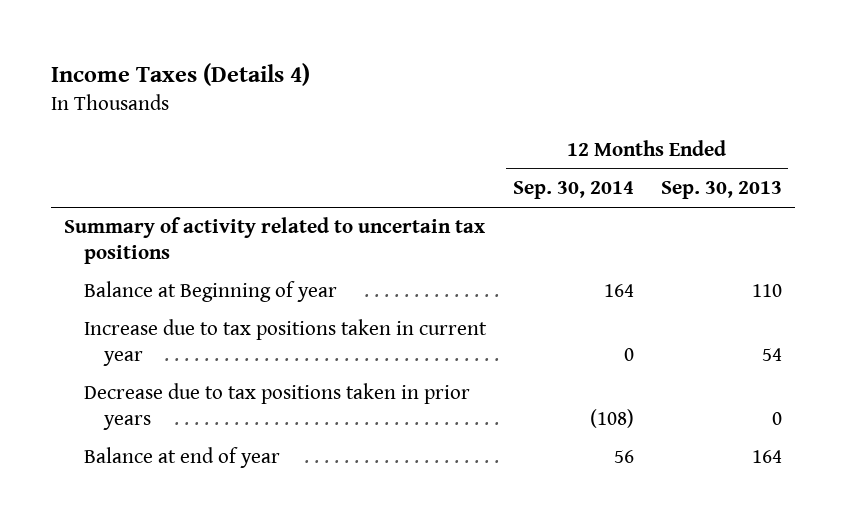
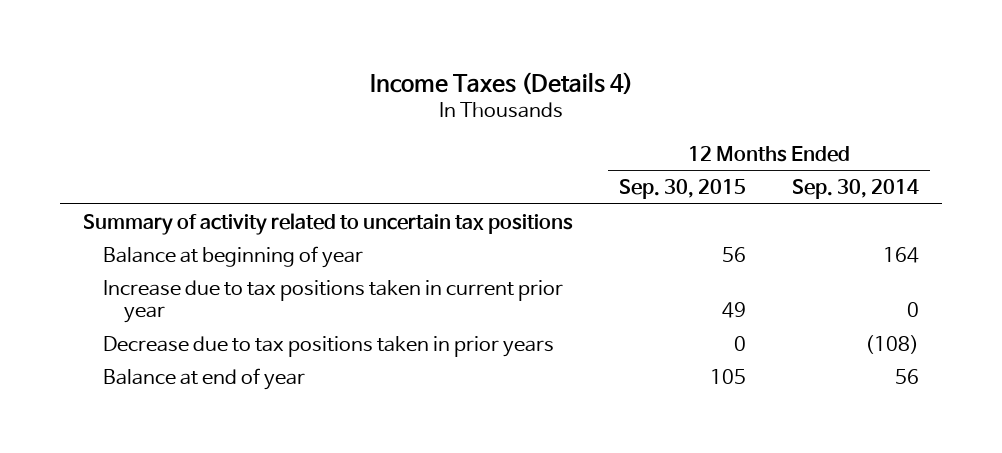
- | 12 Months Ended Sep. 30, 2014 | 12 Months Ended Sep. 30, 2013
+ | 12 Months Ended Sep. 30, 2015 | 12 Months Ended Sep. 30, 2014
- Balance at Beginning of year | 164 | 110
- Increase due to tax positions taken in current year | 0 | 54
+ Balance at beginning of year | 56 | 164
+ Increase due to tax positions taken in current prior year | 49 | 0

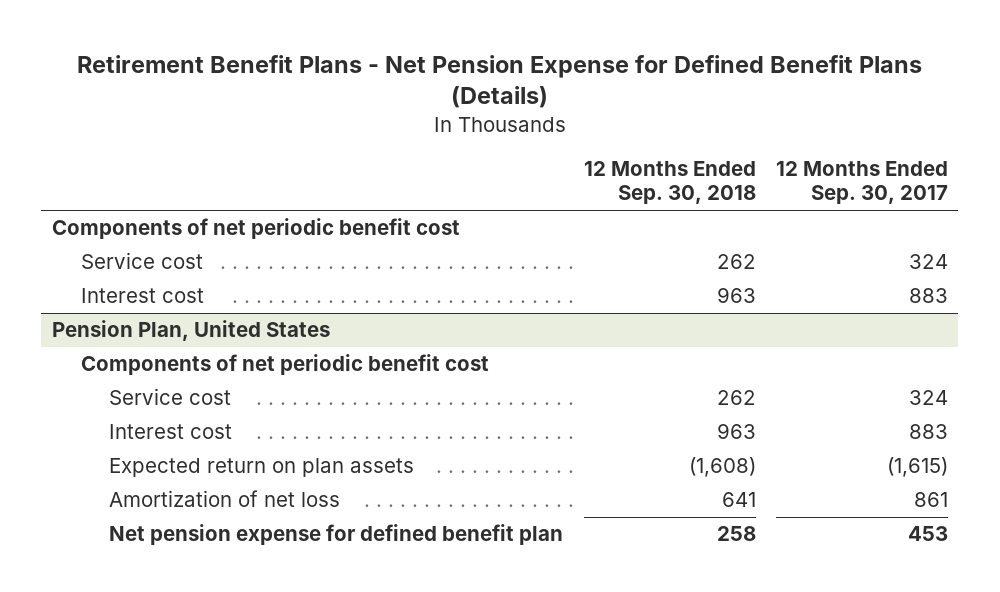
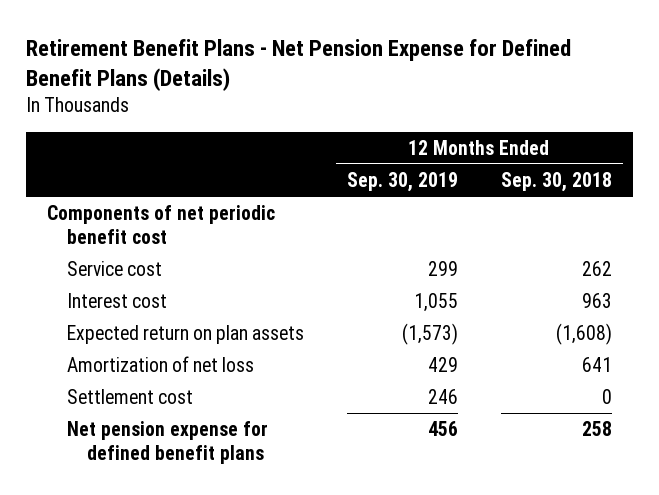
- | 12 Months Ended Sep. 30, 2018 | 12 Months Ended Sep. 30, 2017
+ | 12 Months Ended Sep. 30, 2019 | 12 Months Ended Sep. 30, 2018
- Pension Plan, United States
- Components of net periodic benefit cost
- Service cost | 262 | 324
- Interest cost | 963 | 883
- Net pension expense for defined benefit plan | 258 | 453
+ Settlement cost | 246 | 0
+ Net pension expense for defined benefit plans | 456 | 258

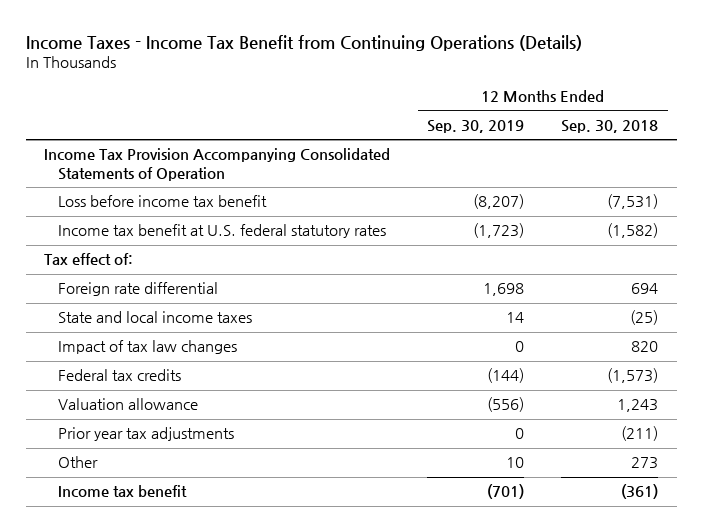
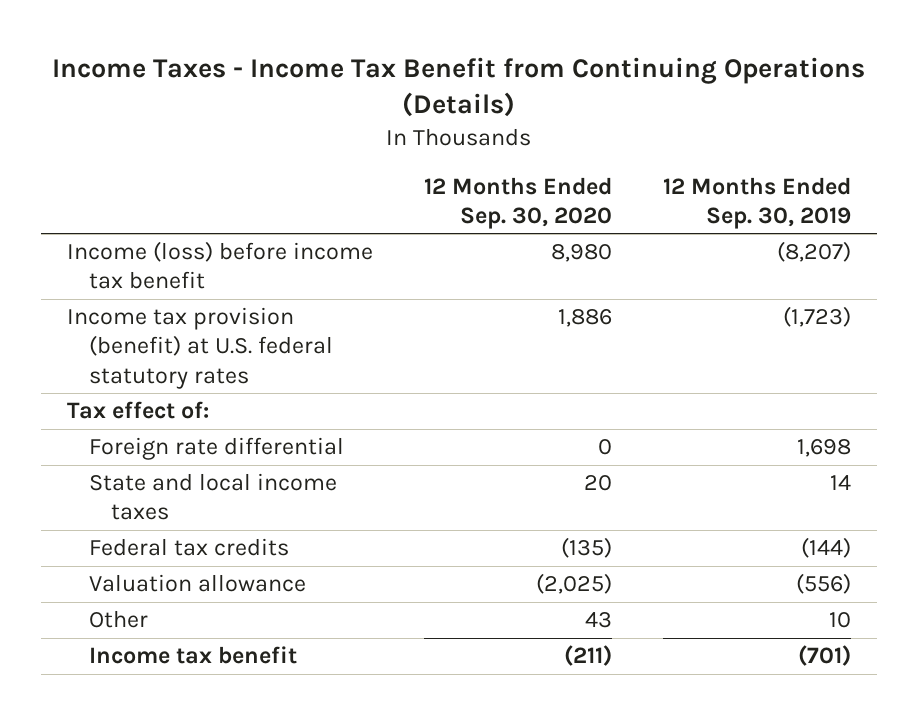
- | 12 Months Ended Sep. 30, 2019 | 12 Months Ended Sep. 30, 2018
+ | 12 Months Ended Sep. 30, 2020 | 12 Months Ended Sep. 30, 2019
- Income Tax Provision Accompanying Consolidated Statements of Operation
- Loss before income tax benefit | (8,207) | (7,531)
- Income tax benefit at U.S. federal statutory rates | (1,723) | (1,582)
+ Income (loss) before income tax benefit | 8,980 | (8,207)
+ Income tax provision (benefit) at U.S. federal statutory rates | 1,886 | (1,723)
- Impact of tax law changes | 0 | 820
- Prior year tax adjustments | 0 | (211)

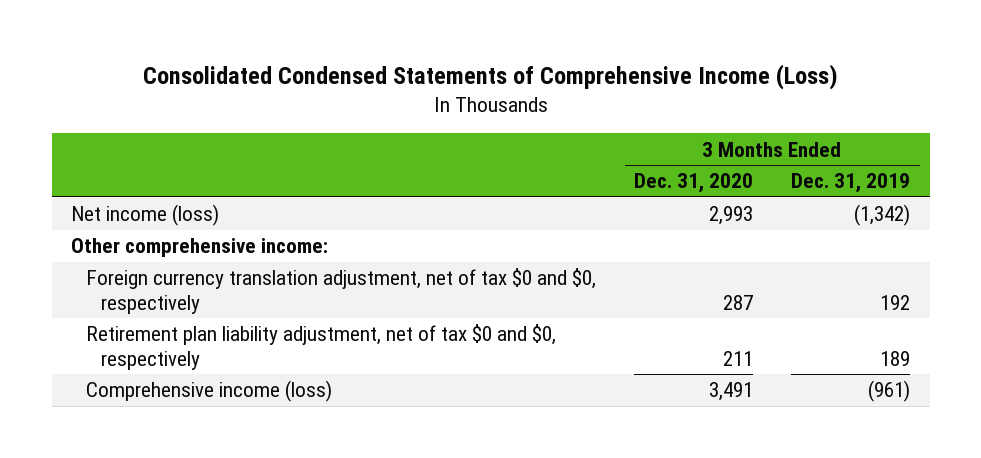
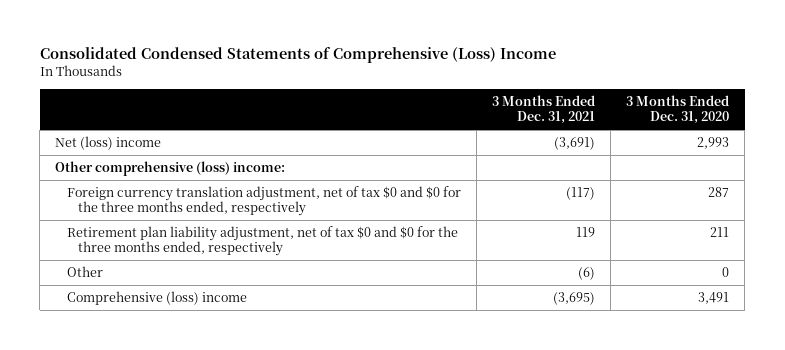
- Consolidated Condensed Statements of Comprehensive Income (Loss)
+ Consolidated Condensed Statements of Comprehensive (Loss) Income
- | 3 Months Ended Dec. 31, 2020 | 3 Months Ended Dec. 31, 2019
+ | 3 Months Ended Dec. 31, 2021 | 3 Months Ended Dec. 31, 2020
- Net income (loss) | 2,993 | (1,342)
- Other comprehensive income:
- Foreign currency translation adjustment, net of tax $0 and $0, respectively | 287 | 192
- Retirement plan liability adjustment, net of tax $0 and $0, respectively | 211 | 189
- Comprehensive income (loss) | 3,491 | (961)
+ Net (loss) income | (3,691) | 2,993
+ Other comprehensive (loss) income:
+ Foreign currency translation adjustment, net of tax $0 and $0 for the three months ended, respectively | (117) | 287
+ Retirement plan liability adjustment, net of tax $0 and $0 for the three months ended, respectively | 119 | 211
+ Other | (6) | 0
+ Comprehensive (loss) income | (3,695) | 3,491

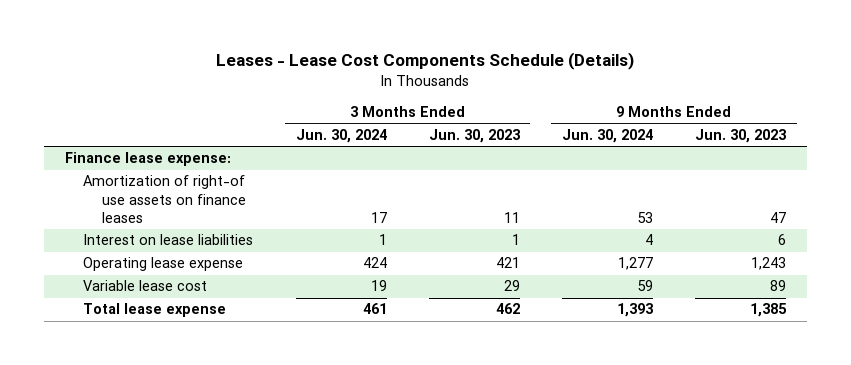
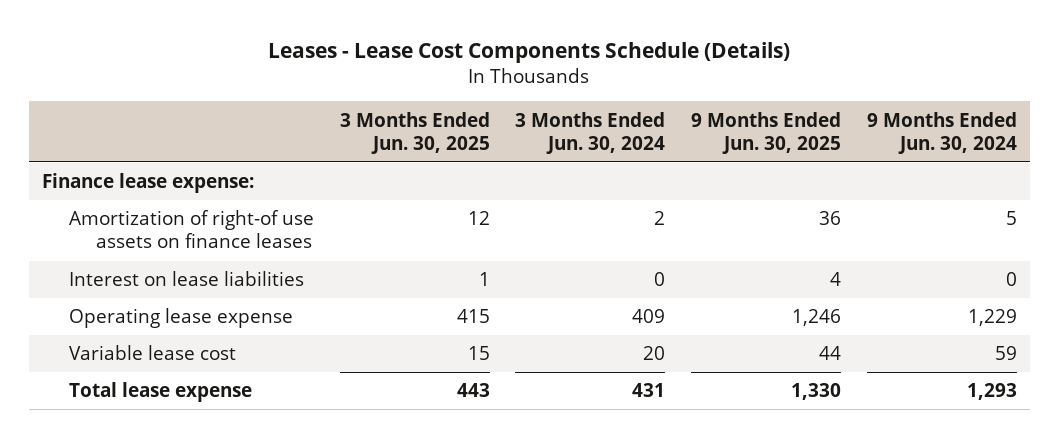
- | 3 Months Ended Jun. 30, 2024 | 3 Months Ended Jun. 30, 2023 | 9 Months Ended Jun. 30, 2024 | 9 Months Ended Jun. 30, 2023
+ | 3 Months Ended Jun. 30, 2025 | 3 Months Ended Jun. 30, 2024 | 9 Months Ended Jun. 30, 2025 | 9 Months Ended Jun. 30, 2024
- Amortization of right-of use assets on finance leases | 17 | 11 | 53 | 47
- Interest on lease liabilities | 1 | 1 | 4 | 6
- Operating lease expense | 424 | 421 | 1,277 | 1,243
- Variable lease cost | 19 | 29 | 59 | 89
- Total lease expense | 461 | 462 | 1,393 | 1,385
+ Amortization of right-of use assets on finance leases | 12 | 2 | 36 | 5
+ Interest on lease liabilities | 1 | 0 | 4 | 0
+ Operating lease expense | 415 | 409 | 1,246 | 1,229
+ Variable lease cost | 15 | 20 | 44 | 59
+ Total lease expense | 443 | 431 | 1,330 | 1,293

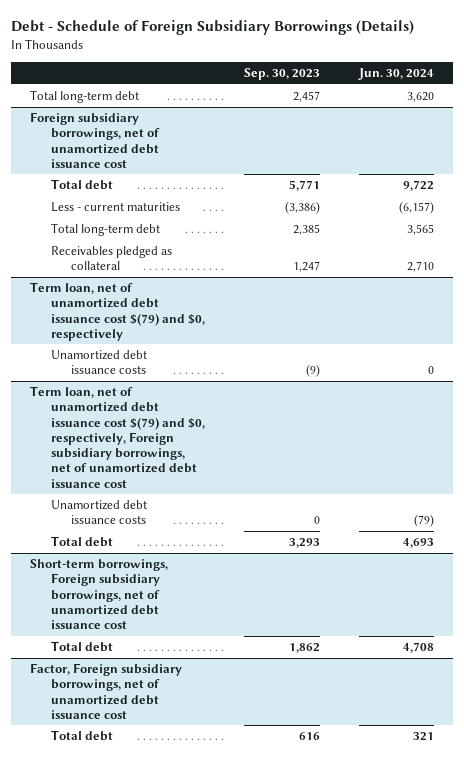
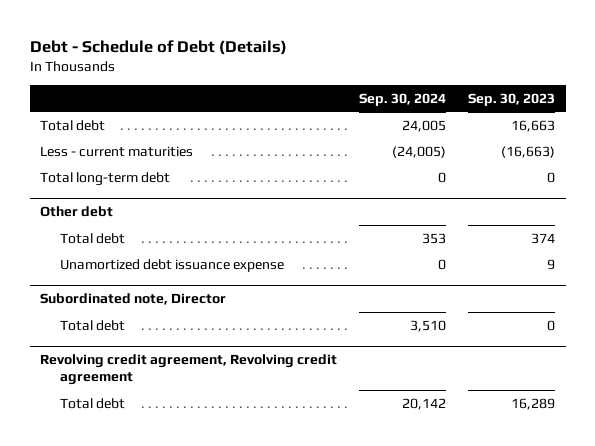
- Debt - Schedule of Foreign Subsidiary Borrowings (Details)
+ Debt - Schedule of Debt (Details)
- | Sep. 30, 2023 | Jun. 30, 2024
+ | Sep. 30, 2024 | Sep. 30, 2023
- Total long-term debt | 2,457 | 3,620
- Foreign subsidiary borrowings, net of unamortized debt issuance cost
- Total debt | 5,771 | 9,722
- Less - current maturities | (3,386) | (6,157)
- Total long-term debt | 2,385 | 3,565
- Receivables pledged as collateral | 1,247 | 2,710
- Term loan, net of unamortized debt issuance cost $(79) and $0, respectively
- Unamortized debt issuance costs | (9) | 0
- Term loan, net of unamortized debt issuance cost $(79) and $0, respectively, Foreign subsidiary borrowings, net of unamortized debt issuance cost
- Unamortized debt issuance costs | 0 | (79)
- Total debt | 3,293 | 4,693
- Short-term borrowings, Foreign subsidiary borrowings, net of unamortized debt issuance cost
- Total debt | 1,862 | 4,708
- Factor, Foreign subsidiary borrowings, net of unamortized debt issuance cost
- Total debt | 616 | 321
+ Total debt | 24,005 | 16,663
+ Less - current maturities | (24,005) | (16,663)
+ Total long-term debt | 0 | 0
+ Other debt
+ Total debt | 353 | 374
+ Unamortized debt issuance expense | 0 | 9
+ Subordinated note, Director
+ Total debt | 3,510 | 0
+ Revolving credit agreement, Revolving credit agreement
+ Total debt | 20,142 | 16,289

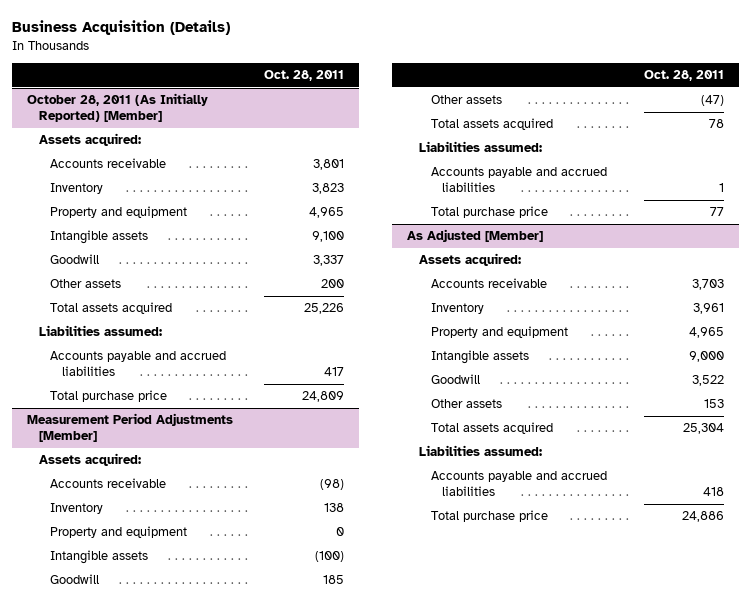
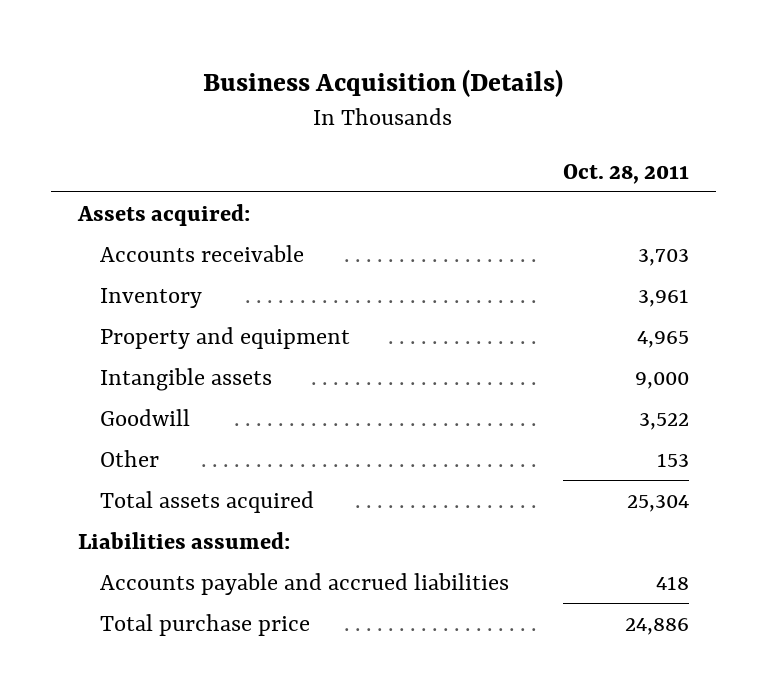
- October 28, 2011 (As Initially Reported) [Member]
- Accounts receivable | 3,801
- Inventory | 3,823
- Property and equipment | 4,965
- Intangible assets | 9,100
- Goodwill | 3,337
- Other assets | 200
- Total assets acquired | 25,226
- Liabilities assumed:
- Accounts payable and accrued liabilities | 417
- Total purchase price | 24,809
- Measurement Period Adjustments [Member]
- Assets acquired:
- Accounts receivable | (98)
- Inventory | 138
- Property and equipment | 0
- Intangible assets | (100)
- Goodwill | 185
- Other assets | (47)
- Total assets acquired | 78
- Liabilities assumed:
- Accounts payable and accrued liabilities | 1
- Total purchase price | 77
- As Adjusted [Member]
- Assets acquired:
- Other assets | 153
+ Other | 153

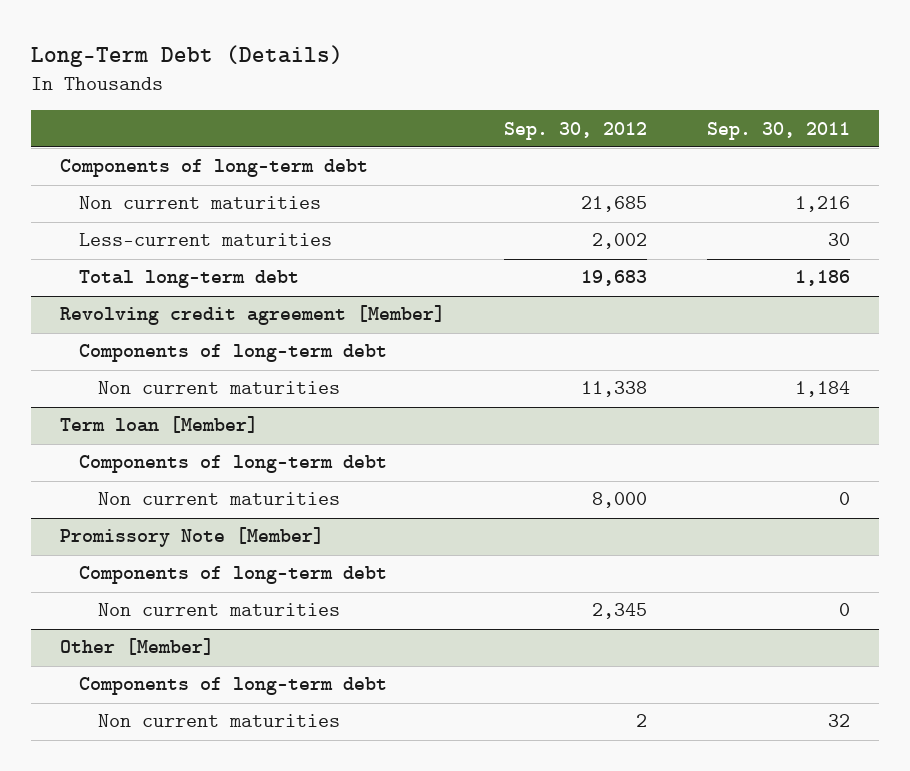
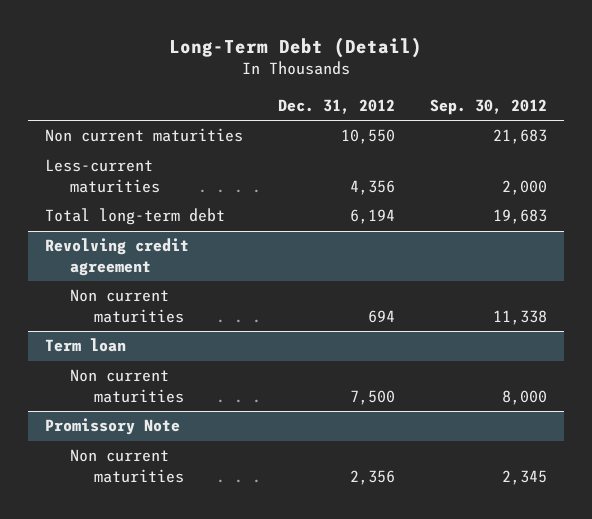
- Long-Term Debt (Details)
+ Long-Term Debt (Detail)
- | Sep. 30, 2012 | Sep. 30, 2011
+ | Dec. 31, 2012 | Sep. 30, 2012
- Components of long-term debt
- Non current maturities | 21,685 | 1,216
- Less-current maturities | 2,002 | 30
+ Non current maturities | 10,550 | 21,683
+ Less-current maturities | 4,356 | 2,000
- Revolving credit agreement [Member]
- Components of long-term debt
+ Revolving credit agreement
- Term loan [Member]
- Components of long-term debt
+ Term loan
- Promissory Note [Member]
- Components of long-term debt
+ Promissory Note
- Other [Member]
- Components of long-term debt
- Non current maturities | 2 | 32

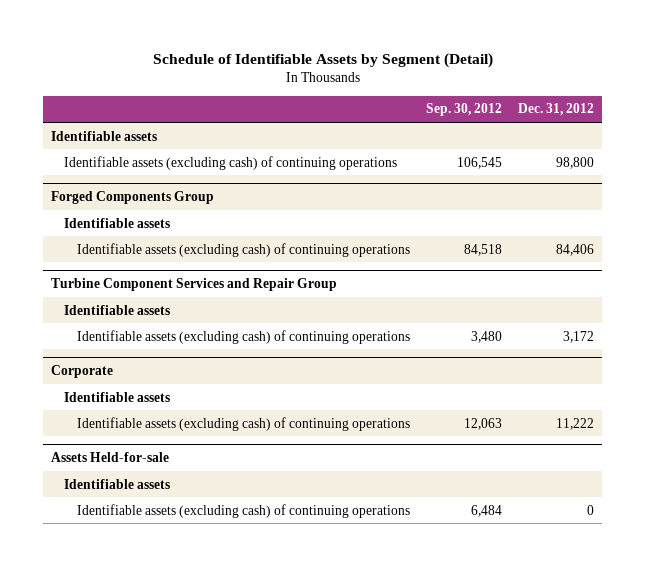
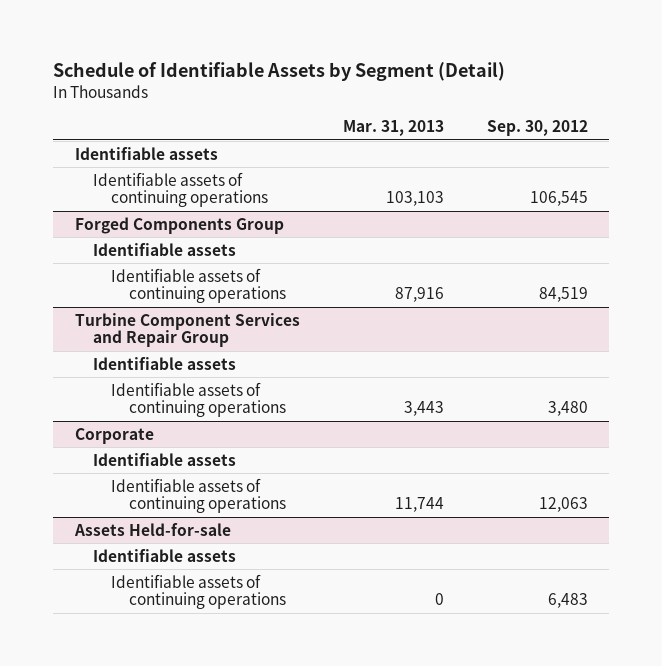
- | Sep. 30, 2012 | Dec. 31, 2012
+ | Mar. 31, 2013 | Sep. 30, 2012
- Identifiable assets (excluding cash) of continuing operations | 106,545 | 98,800
+ Identifiable assets of continuing operations | 103,103 | 106,545
@ Forged Components Group
- Identifiable assets (excluding cash) of continuing operations | 84,518 | 84,406
+ Identifiable assets of continuing operations | 87,916 | 84,519
@ Turbine Component Services and Repair Group
- Identifiable assets (excluding cash) of continuing operations | 3,480 | 3,172
+ Identifiable assets of continuing operations | 3,443 | 3,480
@ Corporate
- Identifiable assets (excluding cash) of continuing operations | 12,063 | 11,222
+ Identifiable assets of continuing operations | 11,744 | 12,063
@ Assets Held-for-sale
- Identifiable assets (excluding cash) of continuing operations | 6,484 | 0
+ Identifiable assets of continuing operations | 0 | 6,483

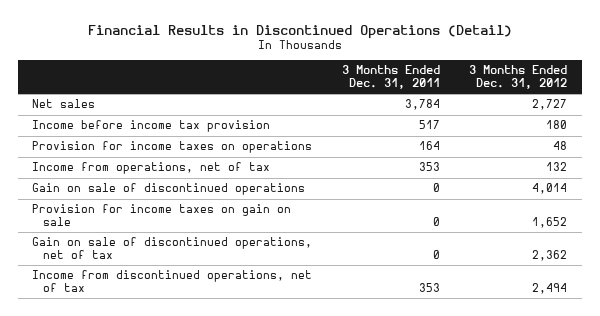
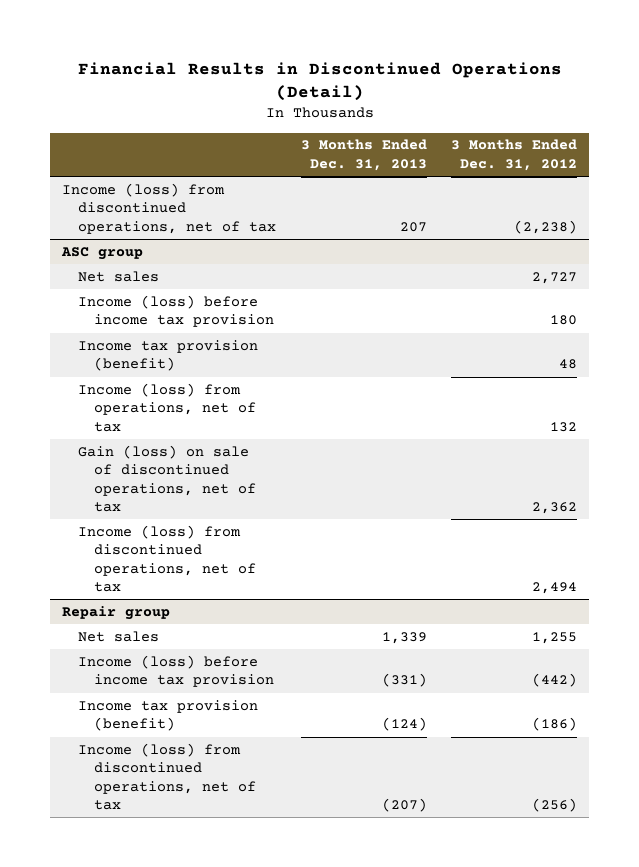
- | 3 Months Ended Dec. 31, 2011 | 3 Months Ended Dec. 31, 2012
+ | 3 Months Ended Dec. 31, 2013 | 3 Months Ended Dec. 31, 2012
+ Income (loss) from discontinued operations, net of tax | 207 | (2,238)
+ ASC group
- Income before income tax provision | 517 | 180
- Provision for income taxes on operations | 164 | 48
- Income from operations, net of tax | 353 | 132
- Gain on sale of discontinued operations | 0 | 4,014
- Provision for income taxes on gain on sale | 0 | 1,652
- Gain on sale of discontinued operations, net of tax | 0 | 2,362
- Income from discontinued operations, net of tax | 353 | 2,494
+ Income (loss) before income tax provision | | 180
+ Income tax provision (benefit) | | 48
+ Income (loss) from operations, net of tax | | 132
+ Gain (loss) on sale of discontinued operations, net of tax | | 2,362
+ Income (loss) from discontinued operations, net of tax | | 2,494
+ Repair group
+ Net sales | 1,339 | 1,255
+ Income (loss) before income tax provision | (331) | (442)
+ Income tax provision (benefit) | (124) | (186)
+ Income (loss) from discontinued operations, net of tax | (207) | (256)

